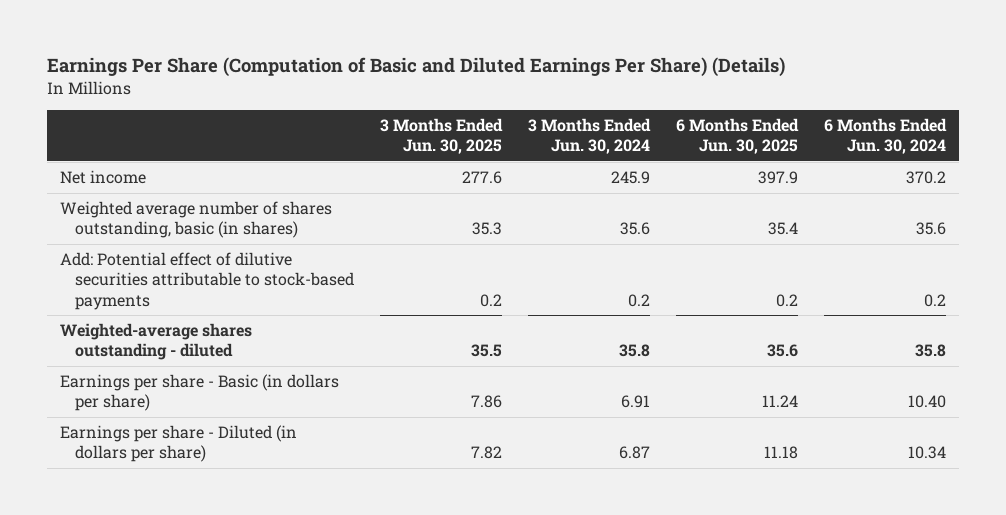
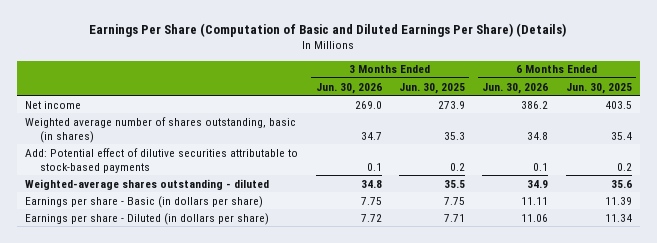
- | 3 Months Ended Jun. 30, 2025 | 3 Months Ended Jun. 30, 2024 | 6 Months Ended Jun. 30, 2025 | 6 Months Ended Jun. 30, 2024
+ | 3 Months Ended Jun. 30, 2026 | 3 Months Ended Jun. 30, 2025 | 6 Months Ended Jun. 30, 2026 | 6 Months Ended Jun. 30, 2025
- Net income | 277.6 | 245.9 | 397.9 | 370.2
+ Net income | 269.0 | 273.9 | 386.2 | 403.5
- Earnings per share - Basic (in dollars per share) | 7.86 | 6.91 | 11.24 | 10.40
- Earnings per share - Diluted (in dollars per share) | 7.82 | 6.87 | 11.18 | 10.34
+ Earnings per share - Basic (in dollars per share) | 7.75 | 7.75 | 11.11 | 11.39
+ Earnings per share - Diluted (in dollars per share) | 7.72 | 7.71 | 11.06 | 11.34

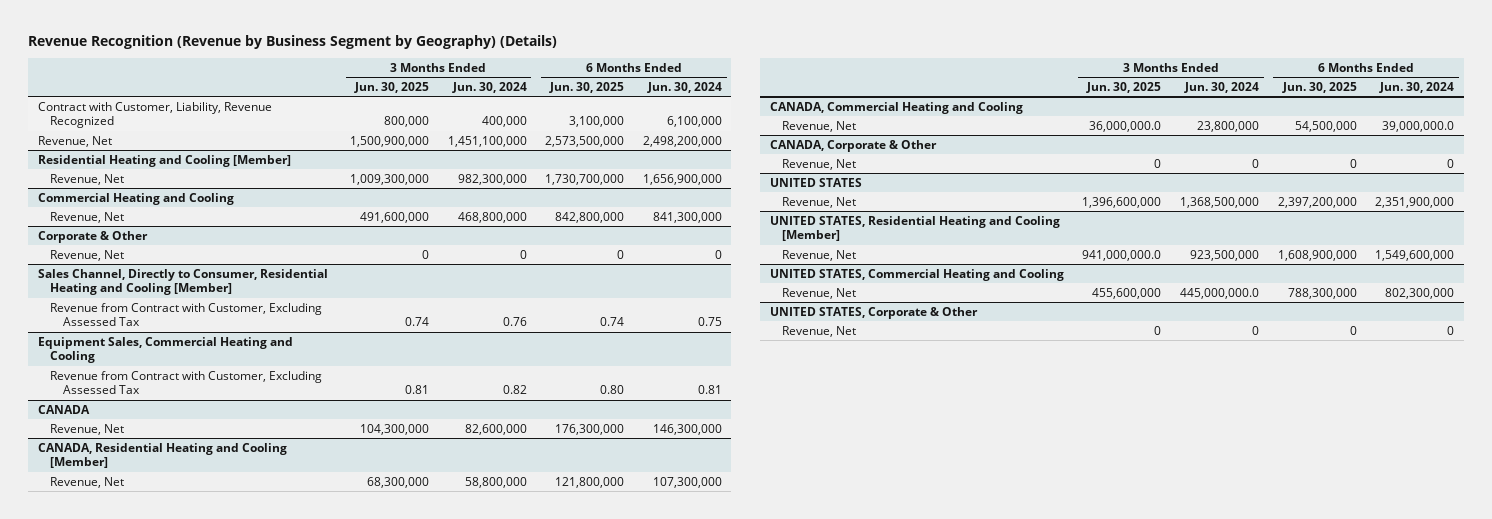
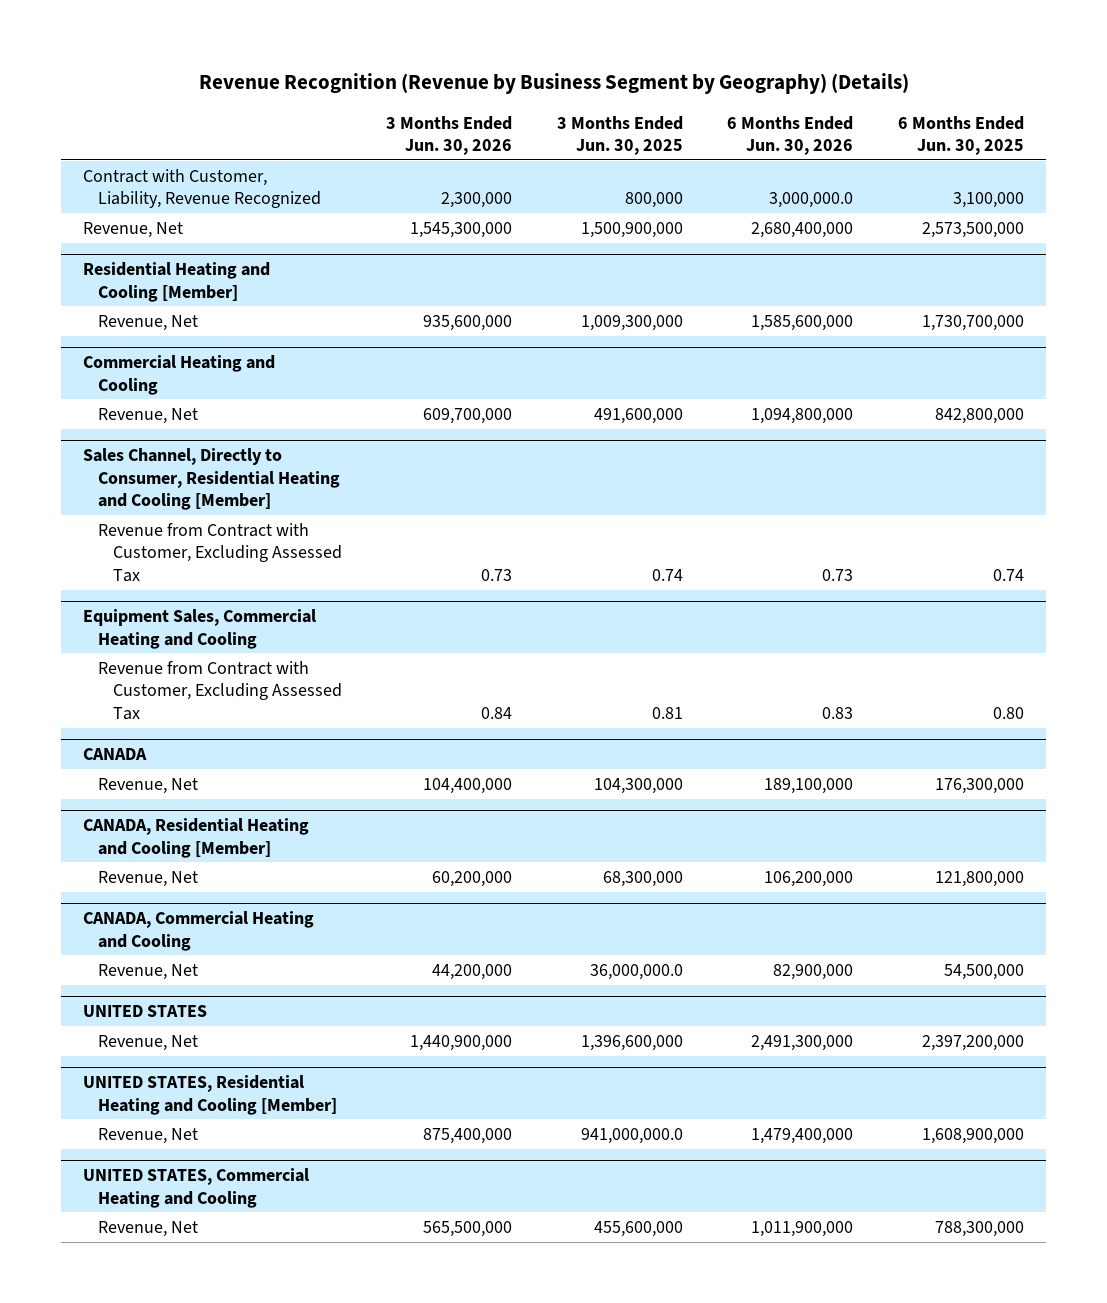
- | 3 Months Ended Jun. 30, 2025 | 3 Months Ended Jun. 30, 2024 | 6 Months Ended Jun. 30, 2025 | 6 Months Ended Jun. 30, 2024
+ | 3 Months Ended Jun. 30, 2026 | 3 Months Ended Jun. 30, 2025 | 6 Months Ended Jun. 30, 2026 | 6 Months Ended Jun. 30, 2025
- Corporate & Other
- Revenue, Net | 0 | 0 | 0 | 0
- CANADA, Corporate & Other
- Revenue, Net | 0 | 0 | 0 | 0
- UNITED STATES, Corporate & Other
- Revenue, Net | 0 | 0 | 0 | 0

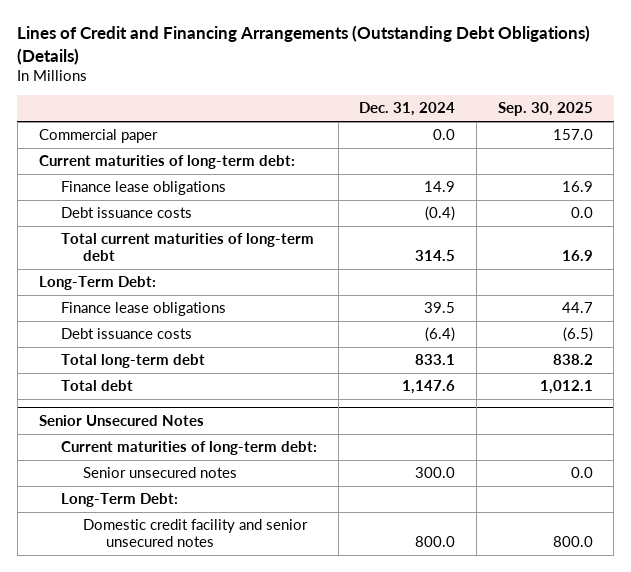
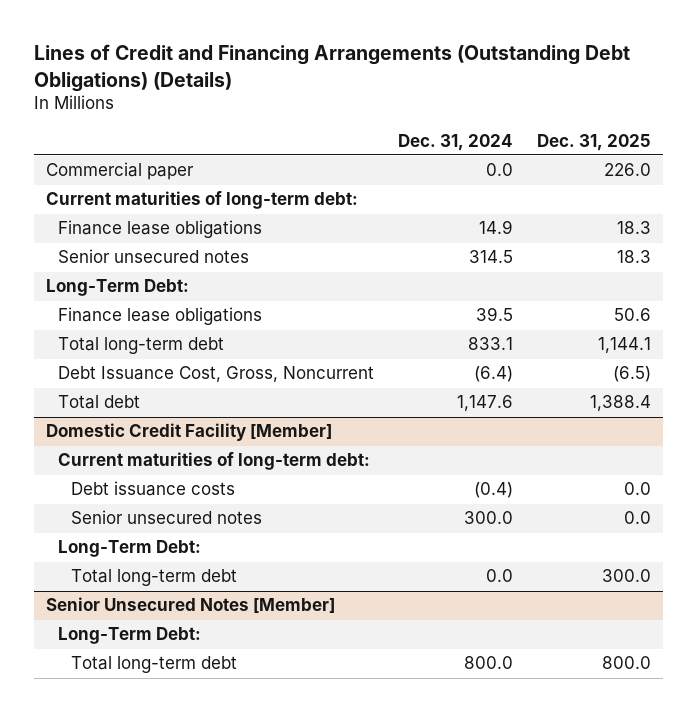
- | Dec. 31, 2024 | Sep. 30, 2025
+ | Dec. 31, 2024 | Dec. 31, 2025
- Debt issuance costs | (0.4) | 0.0
- Total current maturities of long-term debt | 314.5 | 16.9
+ Senior unsecured notes | 314.5 | 18.3
- Debt issuance costs | (6.4) | (6.5)
+ Debt Issuance Cost, Gross, Noncurrent | (6.4) | (6.5)
- Senior Unsecured Notes
+ Domestic Credit Facility [Member]
+ Debt issuance costs | (0.4) | 0.0
- Domestic credit facility and senior unsecured notes | 800.0 | 800.0
+ Total long-term debt | 0.0 | 300.0
+ Senior Unsecured Notes [Member]
+ Long-Term Debt:
+ Total long-term debt | 800.0 | 800.0

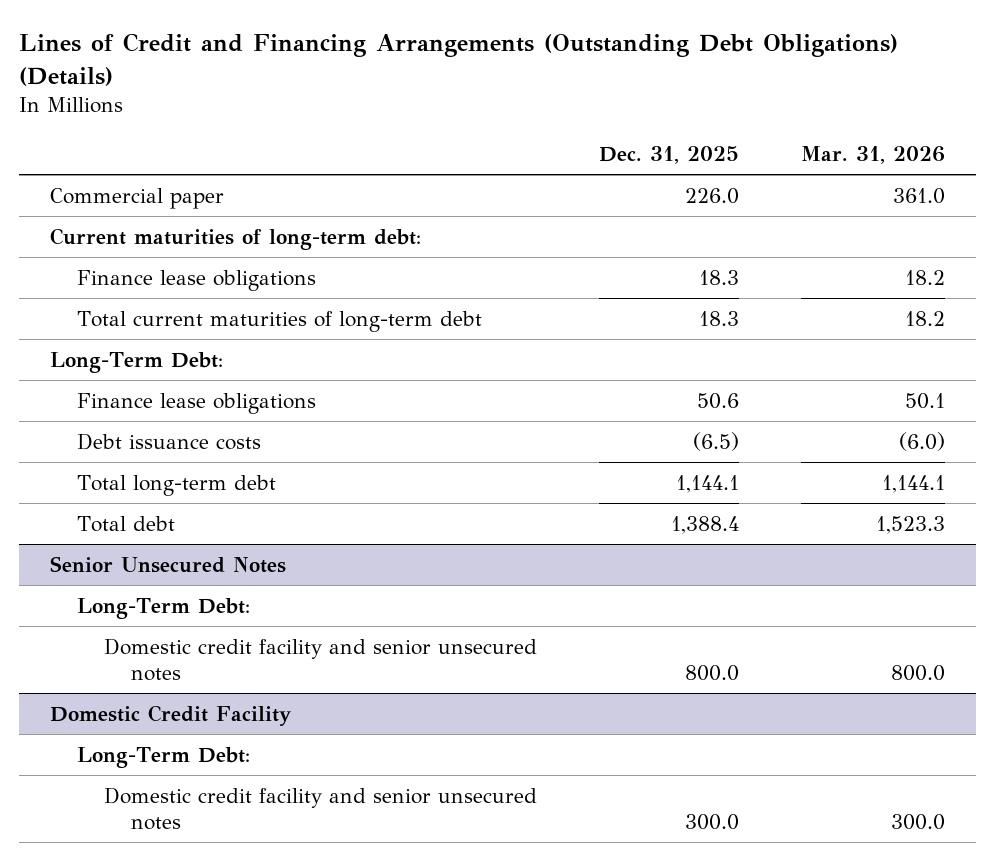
- | Dec. 31, 2024 | Dec. 31, 2025
+ | Dec. 31, 2025 | Mar. 31, 2026
- Senior unsecured notes | 314.5 | 18.3
+ Total current maturities of long-term debt | 18.3 | 18.2
+ Debt issuance costs | (6.5) | (6.0)
- Debt Issuance Cost, Gross, Noncurrent | (6.4) | (6.5)
- Domestic Credit Facility [Member]
- Current maturities of long-term debt:
- Debt issuance costs | (0.4) | 0.0
- Senior unsecured notes | 300.0 | 0.0
+ Senior Unsecured Notes
- Total long-term debt | 0.0 | 300.0
- Senior Unsecured Notes [Member]
+ Domestic credit facility and senior unsecured notes | 800.0 | 800.0
+ Domestic Credit Facility
- Total long-term debt | 800.0 | 800.0
+ Domestic credit facility and senior unsecured notes | 300.0 | 300.0

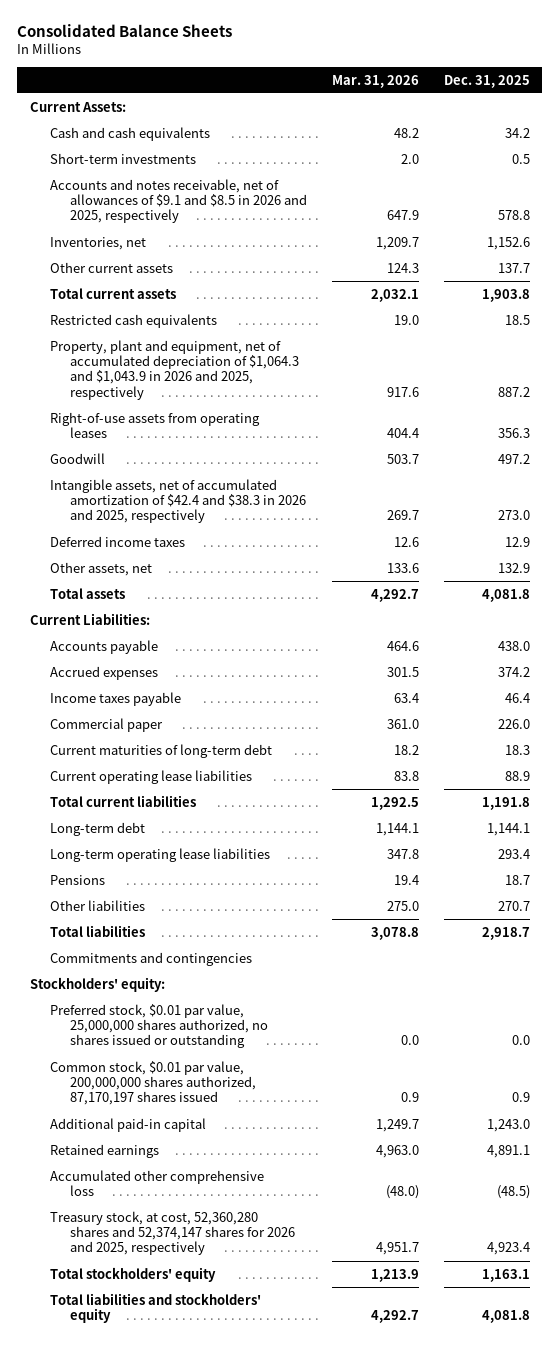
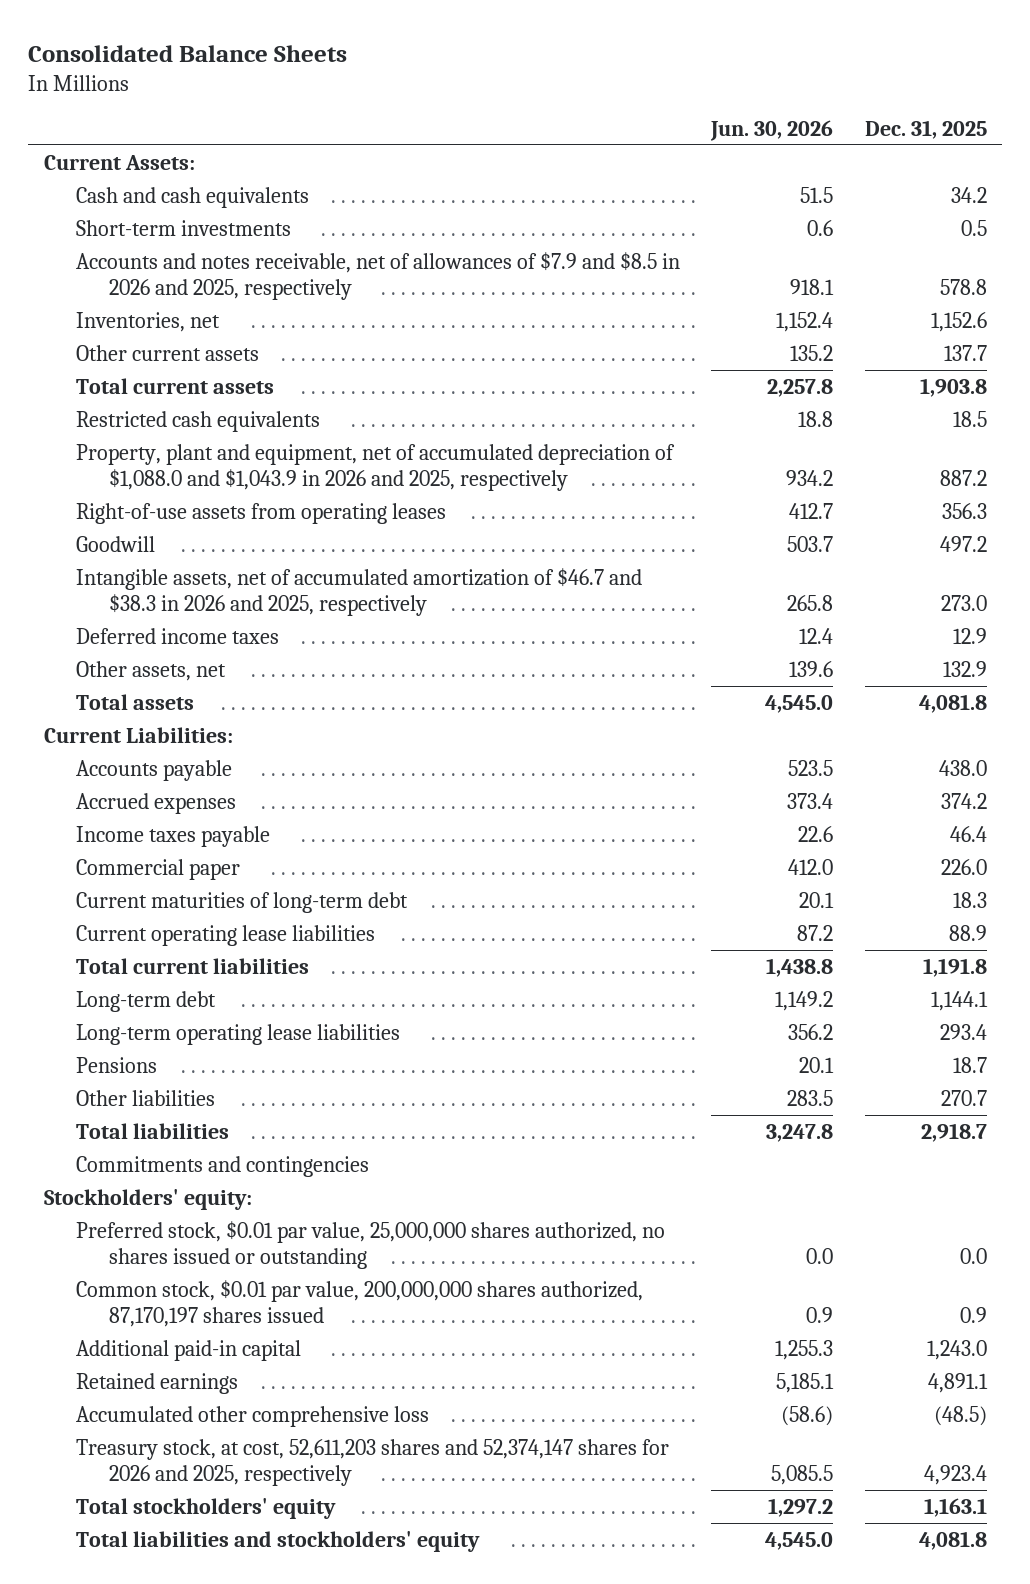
- | Mar. 31, 2026 | Dec. 31, 2025
+ | Jun. 30, 2026 | Dec. 31, 2025
- Accounts and notes receivable, net of allowances of $9.1 and $8.5 in 2026 and 2025, respectively | 647.9 | 578.8
+ Accounts and notes receivable, net of allowances of $7.9 and $8.5 in 2026 and 2025, respectively | 918.1 | 578.8
- Property, plant and equipment, net of accumulated depreciation of $1,064.3 and $1,043.9 in 2026 and 2025, respectively | 917.6 | 887.2
+ Property, plant and equipment, net of accumulated depreciation of $1,088.0 and $1,043.9 in 2026 and 2025, respectively | 934.2 | 887.2
- Intangible assets, net of accumulated amortization of $42.4 and $38.3 in 2026 and 2025, respectively | 269.7 | 273.0
+ Intangible assets, net of accumulated amortization of $46.7 and $38.3 in 2026 and 2025, respectively | 265.8 | 273.0
- Treasury stock, at cost, 52,360,280 shares and 52,374,147 shares for 2026 and 2025, respectively | 4,951.7 | 4,923.4
+ Treasury stock, at cost, 52,611,203 shares and 52,374,147 shares for 2026 and 2025, respectively | 5,085.5 | 4,923.4

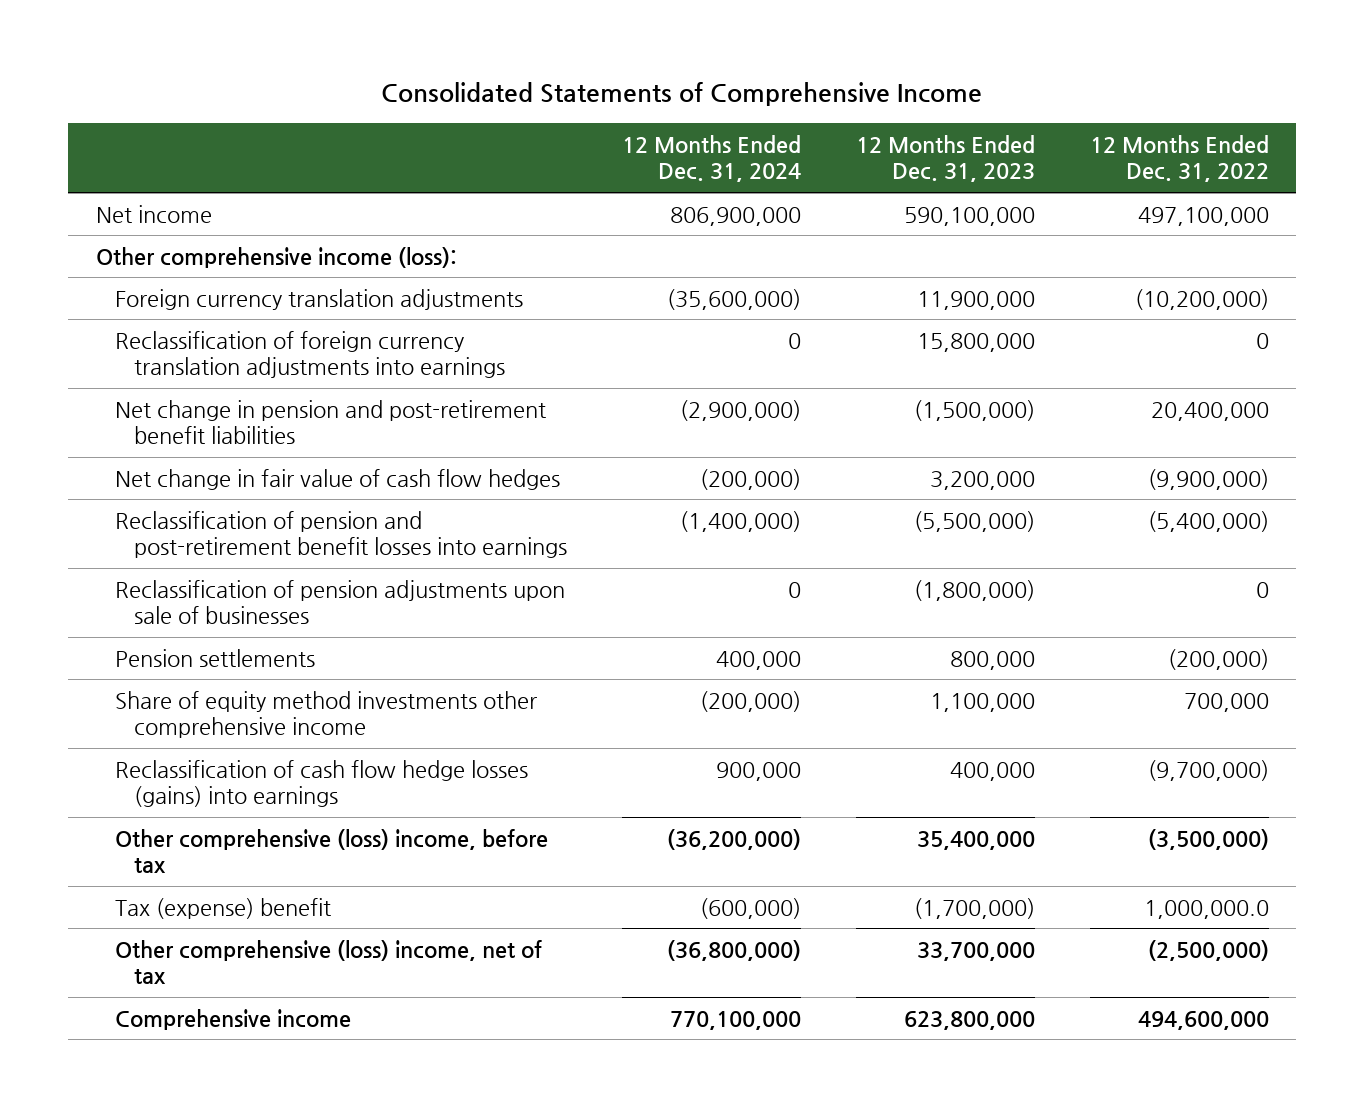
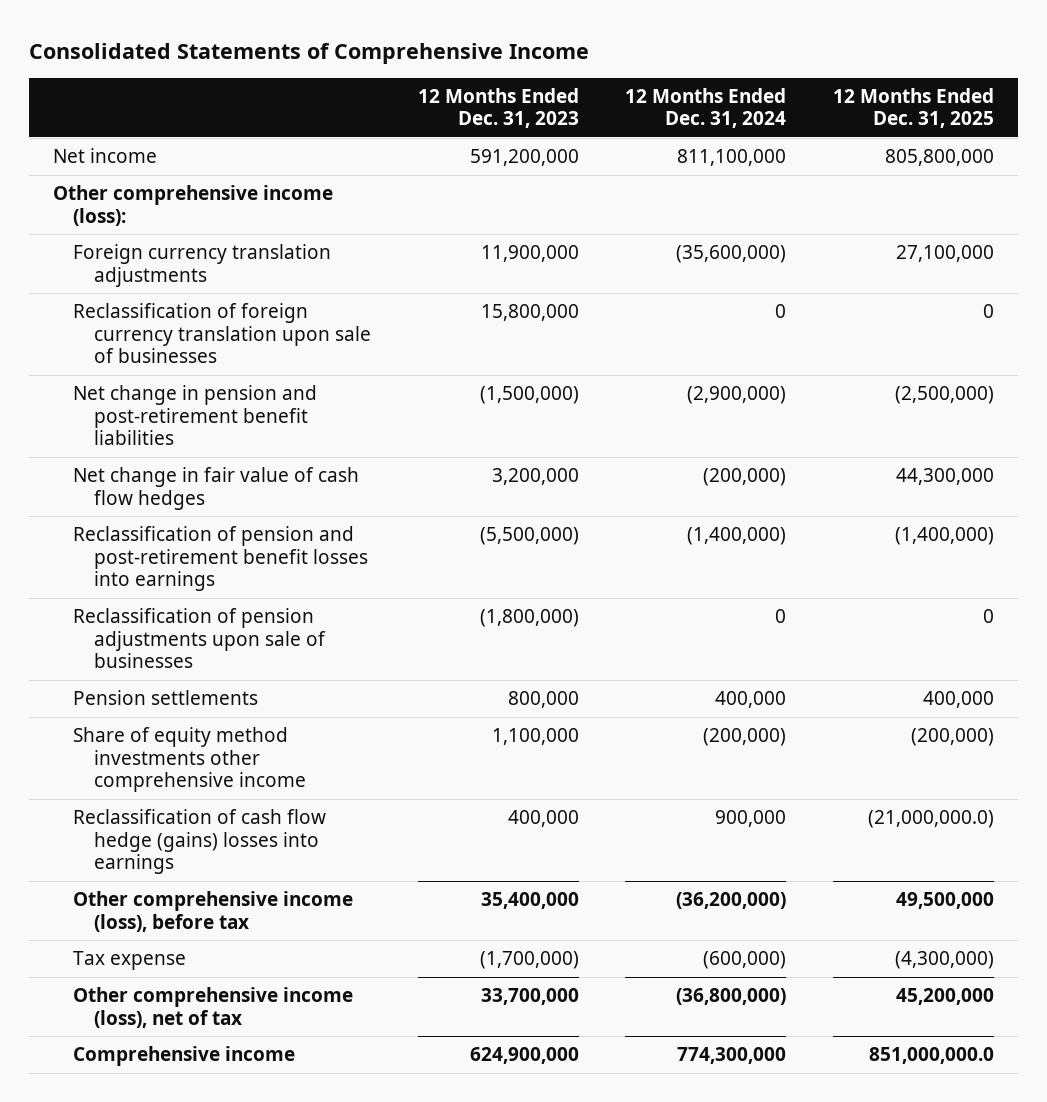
- | 12 Months Ended Dec. 31, 2024 | 12 Months Ended Dec. 31, 2023 | 12 Months Ended Dec. 31, 2022
+ | 12 Months Ended Dec. 31, 2023 | 12 Months Ended Dec. 31, 2024 | 12 Months Ended Dec. 31, 2025
- Net income | 806,900,000 | 590,100,000 | 497,100,000
+ Net income | 591,200,000 | 811,100,000 | 805,800,000
- Reclassification of foreign currency translation adjustments into earnings | 0 | 15,800,000 | 0
+ Reclassification of foreign currency translation upon sale of businesses | 15,800,000 | 0 | 0
- Reclassification of cash flow hedge losses (gains) into earnings | 900,000 | 400,000 | (9,700,000)
- Other comprehensive (loss) income, before tax | (36,200,000) | 35,400,000 | (3,500,000)
- Tax (expense) benefit | (600,000) | (1,700,000) | 1,000,000.0
- Other comprehensive (loss) income, net of tax | (36,800,000) | 33,700,000 | (2,500,000)
- Comprehensive income | 770,100,000 | 623,800,000 | 494,600,000
+ Reclassification of cash flow hedge (gains) losses into earnings | 400,000 | 900,000 | (21,000,000.0)
+ Other comprehensive income (loss), before tax | 35,400,000 | (36,200,000) | 49,500,000
+ Tax expense | (1,700,000) | (600,000) | (4,300,000)
+ Other comprehensive income (loss), net of tax | 33,700,000 | (36,800,000) | 45,200,000
+ Comprehensive income | 624,900,000 | 774,300,000 | 851,000,000.0

